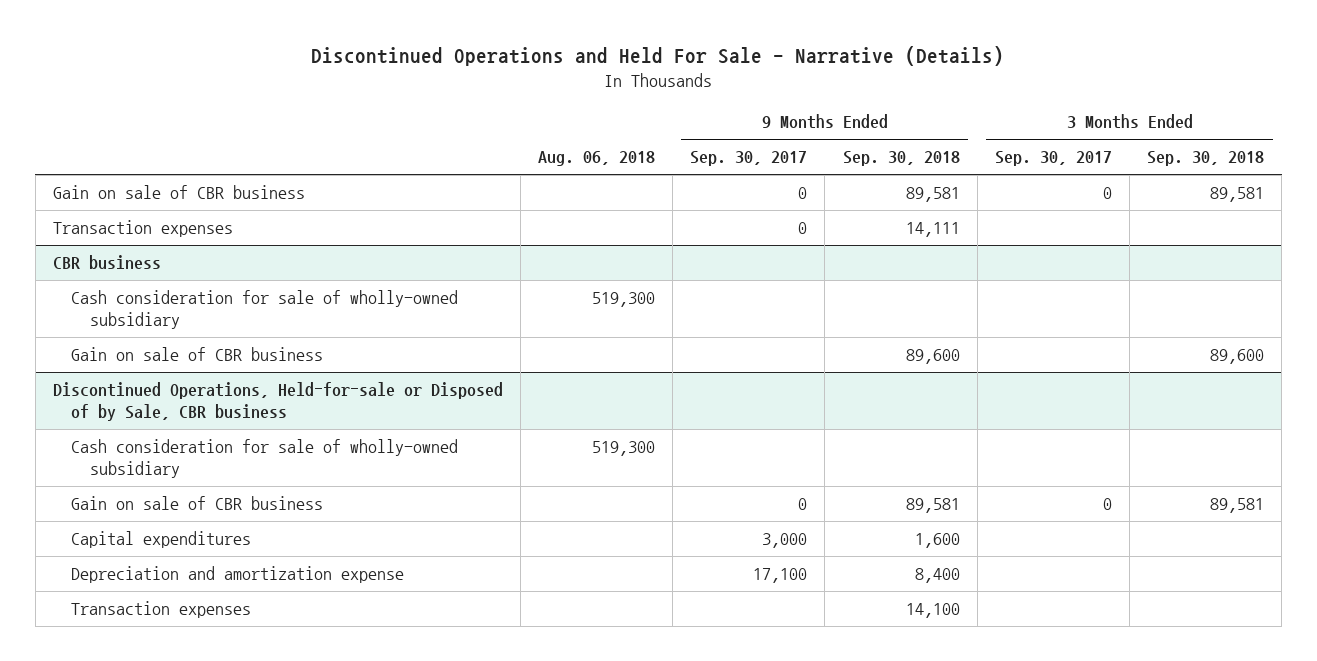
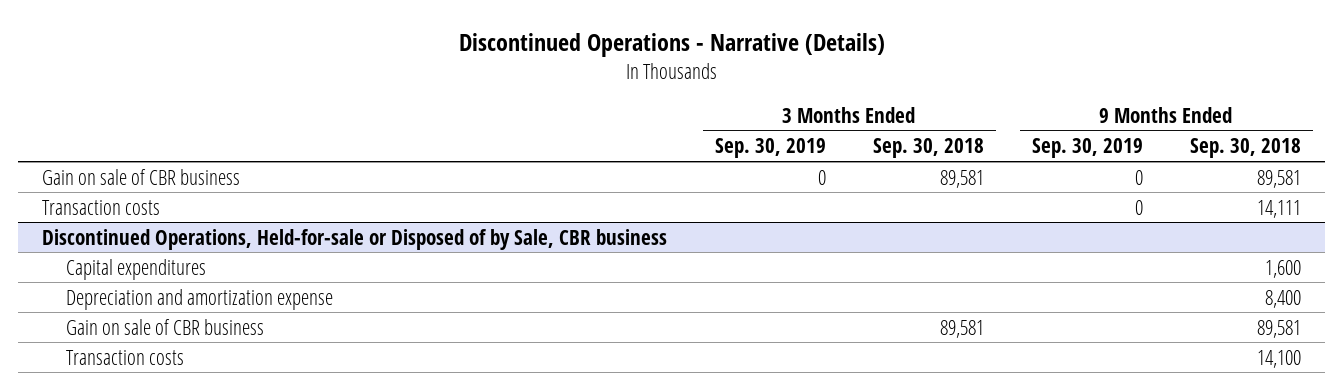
- Discontinued Operations and Held For Sale - Narrative (Details)
+ Discontinued Operations - Narrative (Details)
- | Aug. 06, 2018 | 9 Months Ended Sep. 30, 2017 | 9 Months Ended Sep. 30, 2018 | 3 Months Ended Sep. 30, 2017 | 3 Months Ended Sep. 30, 2018
+ | 3 Months Ended Sep. 30, 2019 | 3 Months Ended Sep. 30, 2018 | 9 Months Ended Sep. 30, 2019 | 9 Months Ended Sep. 30, 2018
- Transaction expenses | | 0 | 14,111 | |
- CBR business
- Cash consideration for sale of wholly-owned subsidiary | 519,300 | | | |
- Gain on sale of CBR business | | | 89,600 | | 89,600
+ Transaction costs | | | 0 | 14,111
@ Discontinued Operations, Held-for-sale or Disposed of by Sale, CBR business
- Cash consideration for sale of wholly-owned subsidiary | 519,300 | | | |
- Transaction expenses | | | 14,100 | |
moved down: Gain on sale of CBR business | | 89,581 | | 89,581
+ Transaction costs | | | | 14,100

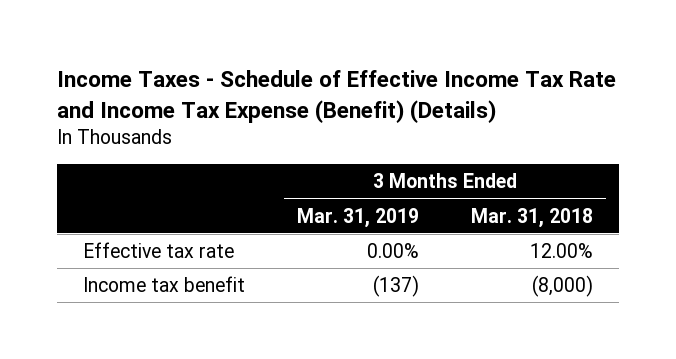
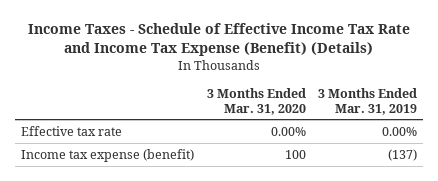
- | 3 Months Ended Mar. 31, 2019 | 3 Months Ended Mar. 31, 2018
+ | 3 Months Ended Mar. 31, 2020 | 3 Months Ended Mar. 31, 2019
- Income tax benefit | (137) | (8,000)
+ Income tax expense (benefit) | 100 | (137)

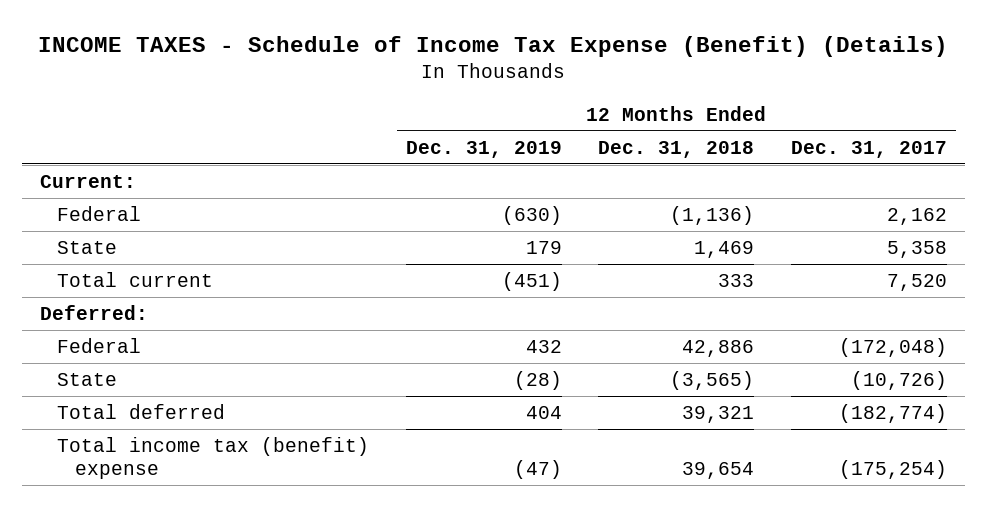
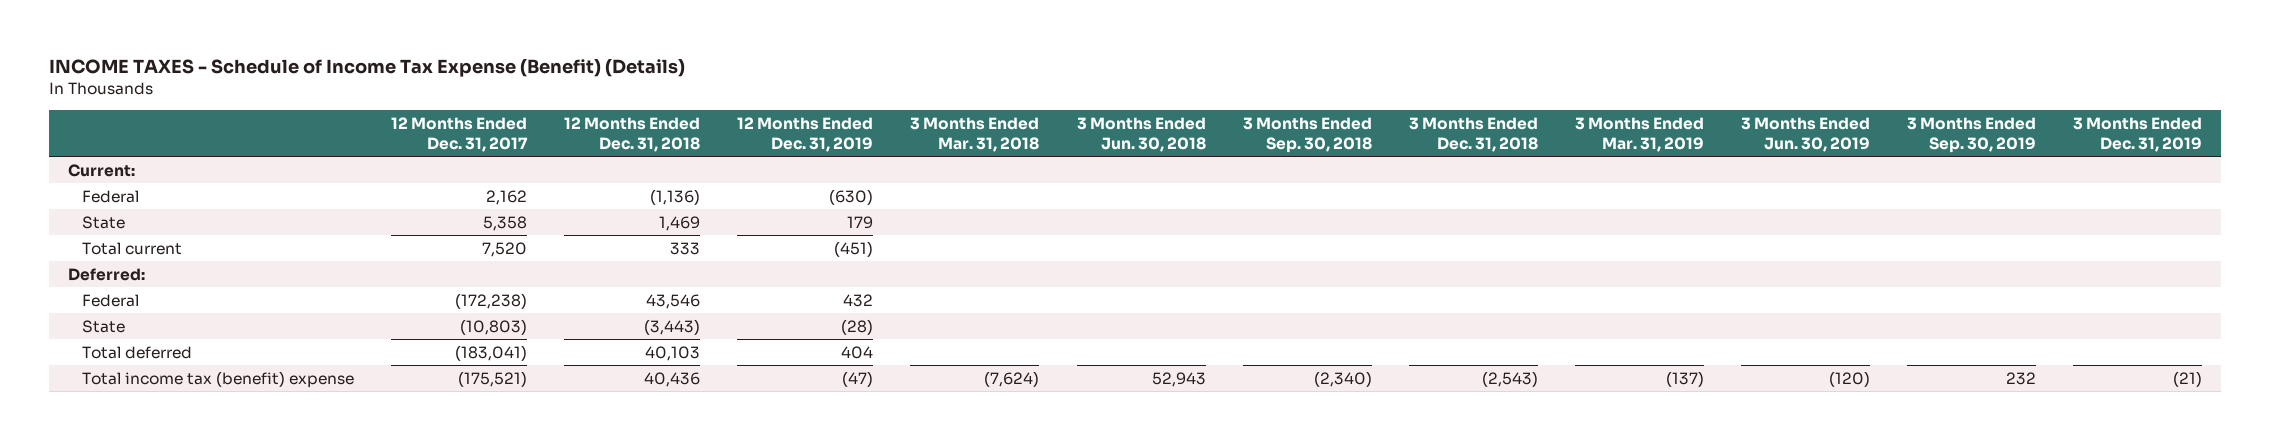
- | 12 Months Ended Dec. 31, 2019 | 12 Months Ended Dec. 31, 2018 | 12 Months Ended Dec. 31, 2017
+ | 12 Months Ended Dec. 31, 2017 | 12 Months Ended Dec. 31, 2018 | 12 Months Ended Dec. 31, 2019 | 3 Months Ended Mar. 31, 2018 | 3 Months Ended Jun. 30, 2018 | 3 Months Ended Sep. 30, 2018 | 3 Months Ended Dec. 31, 2018 | 3 Months Ended Mar. 31, 2019 | 3 Months Ended Jun. 30, 2019 | 3 Months Ended Sep. 30, 2019 | 3 Months Ended Dec. 31, 2019
- Federal | 432 | 42,886 | (172,048)
- State | (28) | (3,565) | (10,726)
- Total deferred | 404 | 39,321 | (182,774)
- Total income tax (benefit) expense | (47) | 39,654 | (175,254)
+ Federal | (172,238) | 43,546 | 432 | | | | | | | |
+ State | (10,803) | (3,443) | (28) | | | | | | | |
+ Total deferred | (183,041) | 40,103 | 404 | | | | | | | |
+ Total income tax (benefit) expense | (175,521) | 40,436 | (47) | (7,624) | 52,943 | (2,340) | (2,543) | (137) | (120) | 232 | (21)

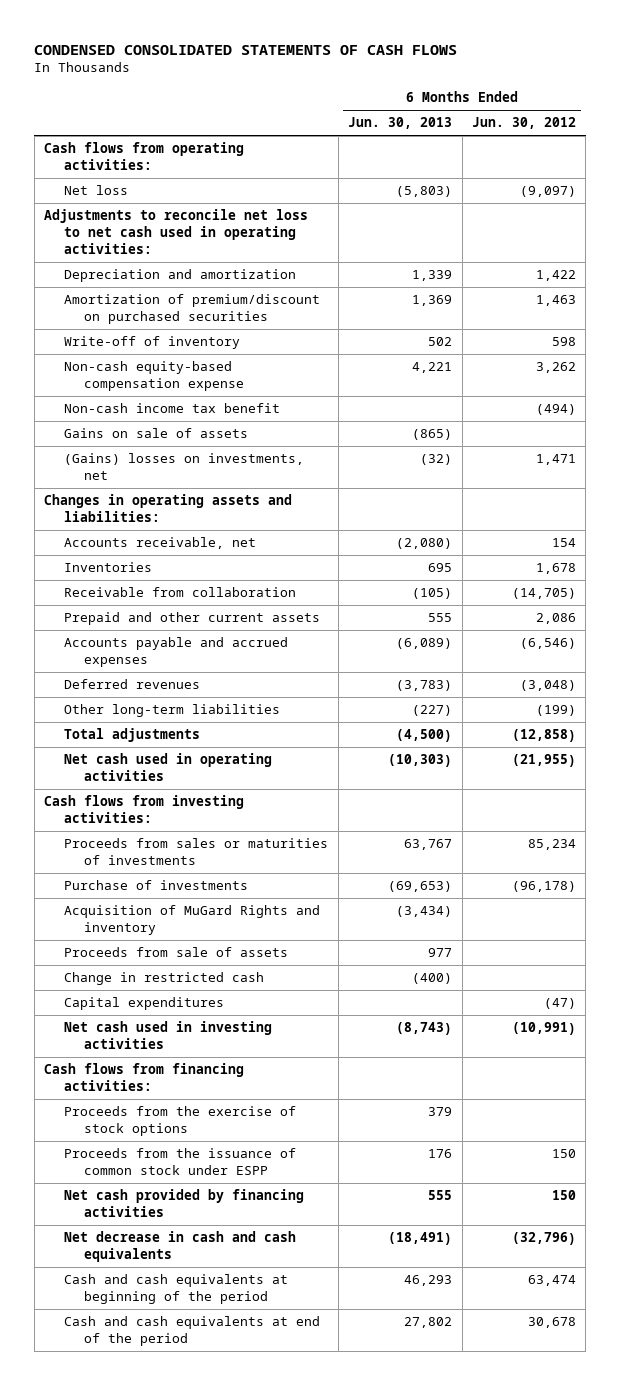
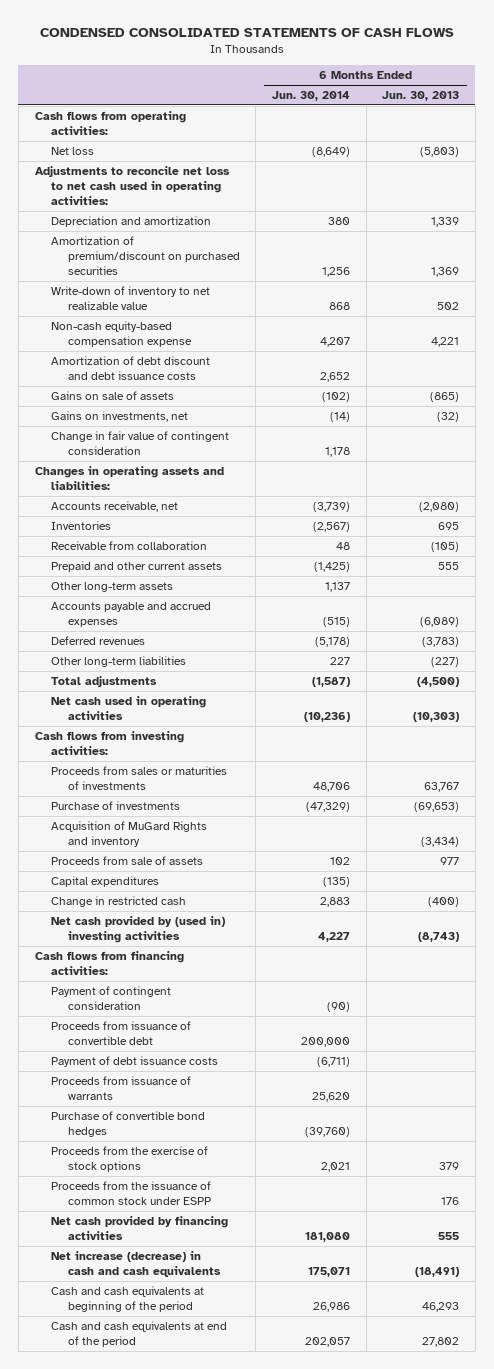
- | 6 Months Ended Jun. 30, 2013 | 6 Months Ended Jun. 30, 2012
+ | 6 Months Ended Jun. 30, 2014 | 6 Months Ended Jun. 30, 2013
- Write-off of inventory | 502 | 598
+ Write-down of inventory to net realizable value | 868 | 502
- Non-cash income tax benefit | | (494)
+ Amortization of debt discount and debt issuance costs | 2,652 |
- (Gains) losses on investments, net | (32) | 1,471
+ Gains on investments, net | (14) | (32)
+ Change in fair value of contingent consideration | 1,178 |
+ Other long-term assets | 1,137 |
- Net cash used in investing activities | (8,743) | (10,991)
moved down: Change in restricted cash | 2,883 | (400)
+ Net cash provided by (used in) investing activities | 4,227 | (8,743)
+ Payment of contingent consideration | (90) |
+ Proceeds from issuance of convertible debt | 200,000 |
+ Payment of debt issuance costs | (6,711) |
+ Proceeds from issuance of warrants | 25,620 |
+ Purchase of convertible bond hedges | (39,760) |
- Net decrease in cash and cash equivalents | (18,491) | (32,796)
+ Net increase (decrease) in cash and cash equivalents | 175,071 | (18,491)

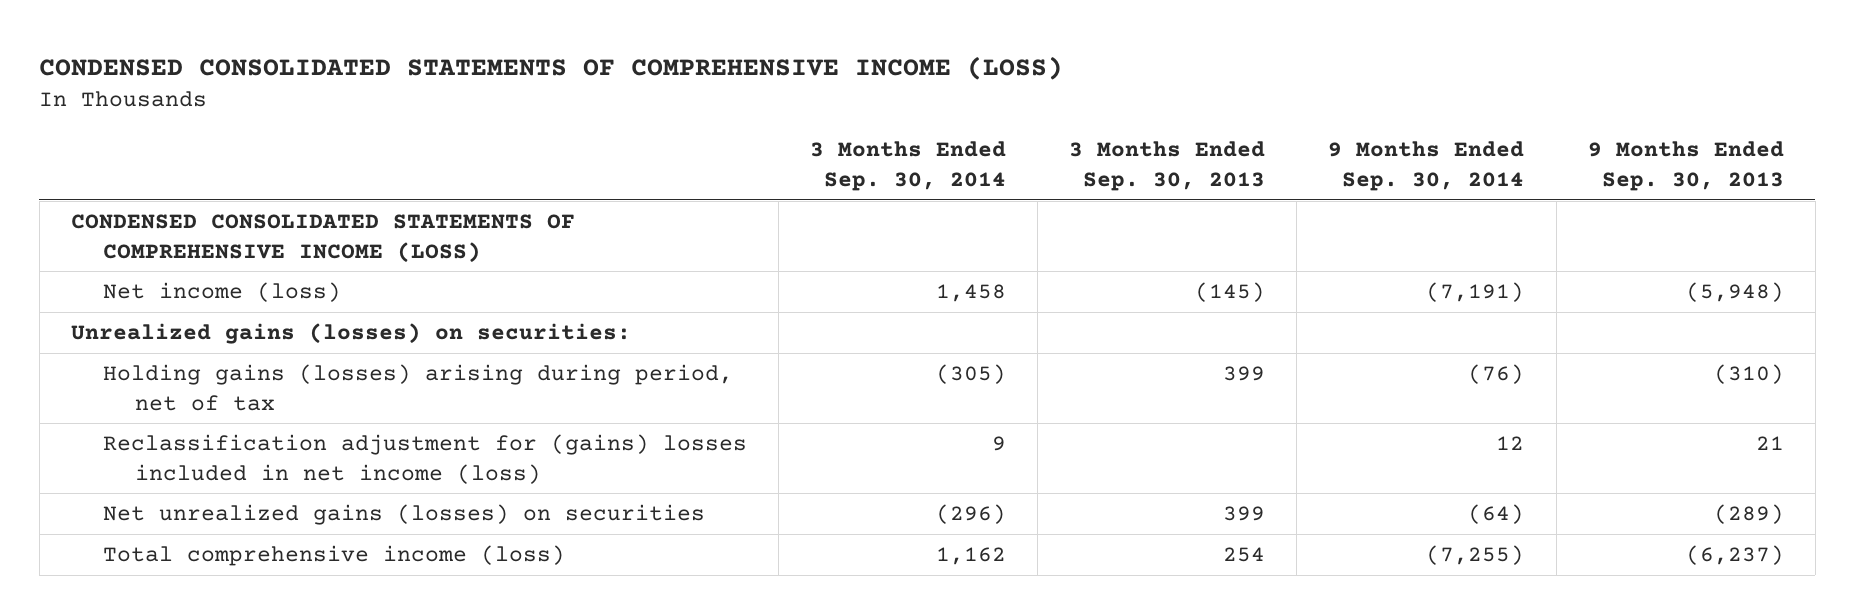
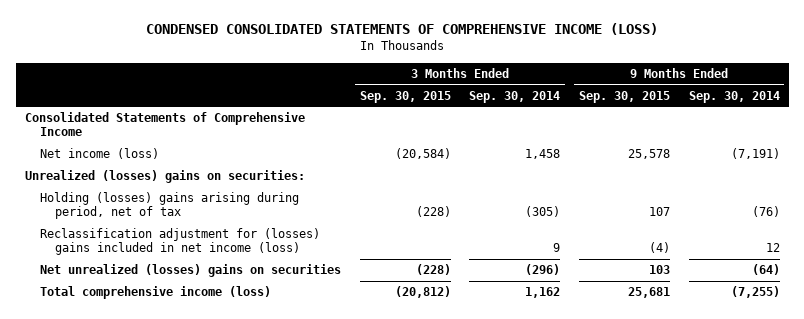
- | 3 Months Ended Sep. 30, 2014 | 3 Months Ended Sep. 30, 2013 | 9 Months Ended Sep. 30, 2014 | 9 Months Ended Sep. 30, 2013
+ | 3 Months Ended Sep. 30, 2015 | 3 Months Ended Sep. 30, 2014 | 9 Months Ended Sep. 30, 2015 | 9 Months Ended Sep. 30, 2014
- CONDENSED CONSOLIDATED STATEMENTS OF COMPREHENSIVE INCOME (LOSS)
+ Consolidated Statements of Comprehensive Income
- Unrealized gains (losses) on securities:
- Holding gains (losses) arising during period, net of tax | (305) | 399 | (76) | (310)
- Reclassification adjustment for (gains) losses included in net income (loss) | 9 | | 12 | 21
- Net unrealized gains (losses) on securities | (296) | 399 | (64) | (289)
+ Unrealized (losses) gains on securities:
+ Holding (losses) gains arising during period, net of tax | (228) | (305) | 107 | (76)
+ Reclassification adjustment for (losses) gains included in net income (loss) | | 9 | (4) | 12
+ Net unrealized (losses) gains on securities | (228) | (296) | 103 | (64)

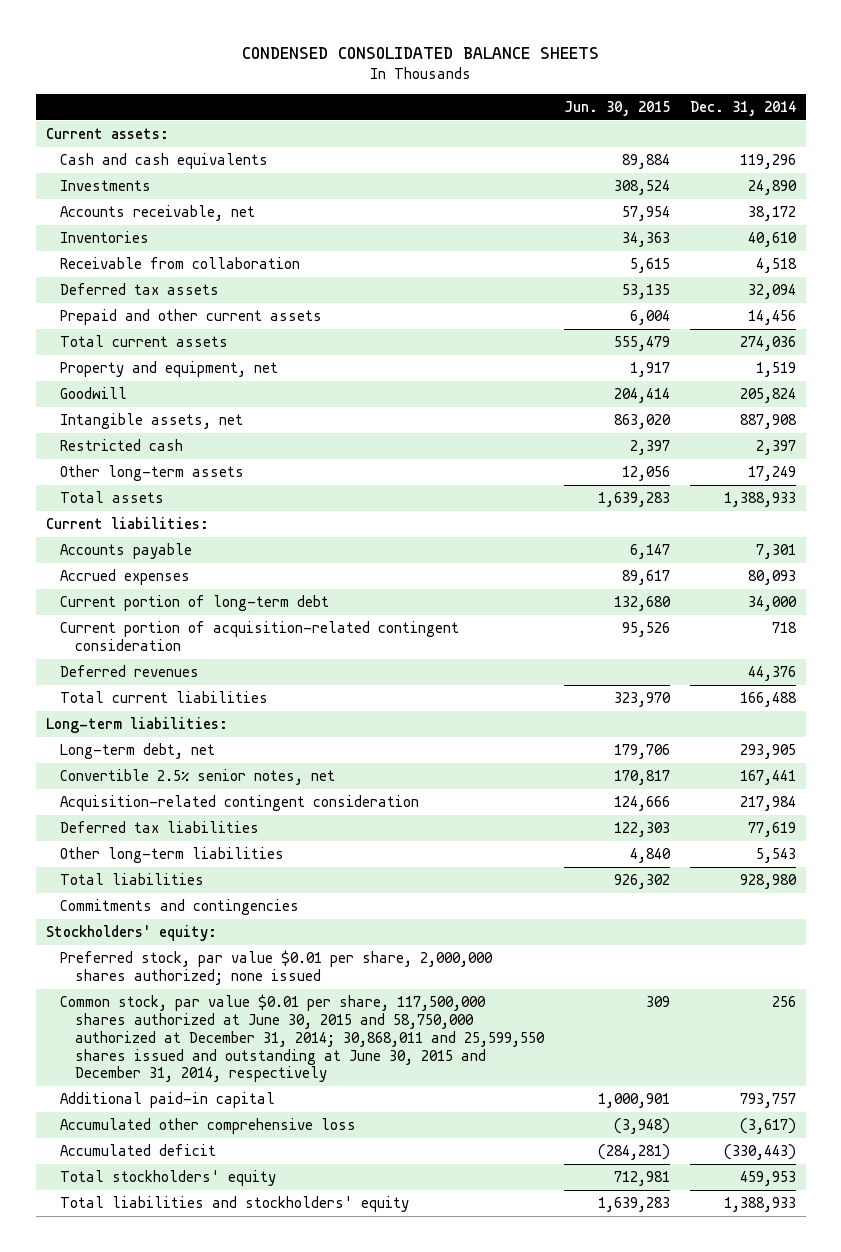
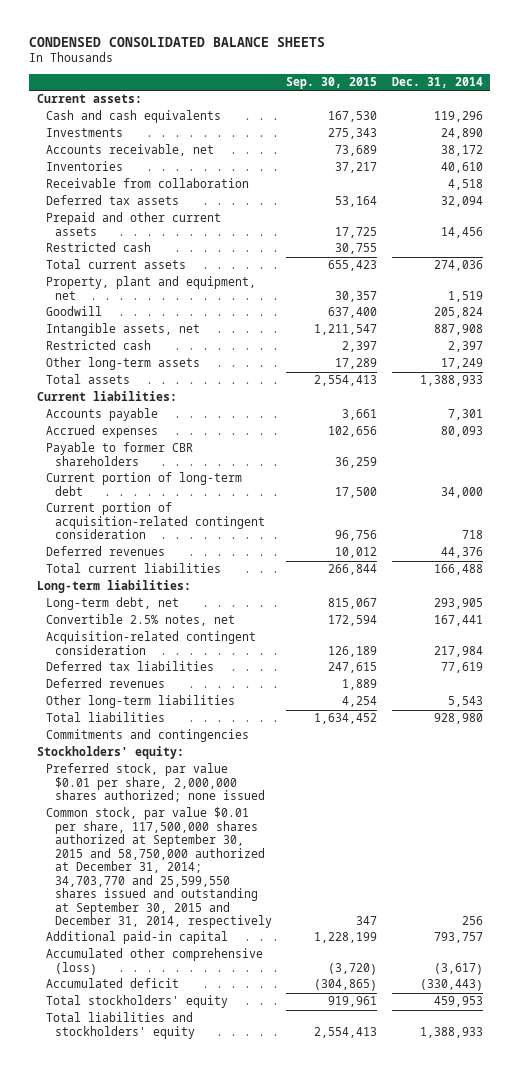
- | Jun. 30, 2015 | Dec. 31, 2014
+ | Sep. 30, 2015 | Dec. 31, 2014
+ Restricted cash | 30,755 |
- Property and equipment, net | 1,917 | 1,519
+ Property, plant and equipment, net | 30,357 | 1,519
+ Payable to former CBR shareholders | 36,259 |
- Convertible 2.5% senior notes, net | 170,817 | 167,441
+ Convertible 2.5% notes, net | 172,594 | 167,441
+ Deferred revenues | 1,889 |
- Common stock, par value $0.01 per share, 117,500,000 shares authorized at June 30, 2015 and 58,750,000 authorized at December 31, 2014; 30,868,011 and 25,599,550 shares issued and outstanding at June 30, 2015 and December 31, 2014, respectively | 309 | 256
+ Common stock, par value $0.01 per share, 117,500,000 shares authorized at September 30, 2015 and 58,750,000 authorized at December 31, 2014; 34,703,770 and 25,599,550 shares issued and outstanding at September 30, 2015 and December 31, 2014, respectively | 347 | 256
- Accumulated other comprehensive loss | (3,948) | (3,617)
+ Accumulated other comprehensive (loss) | (3,720) | (3,617)

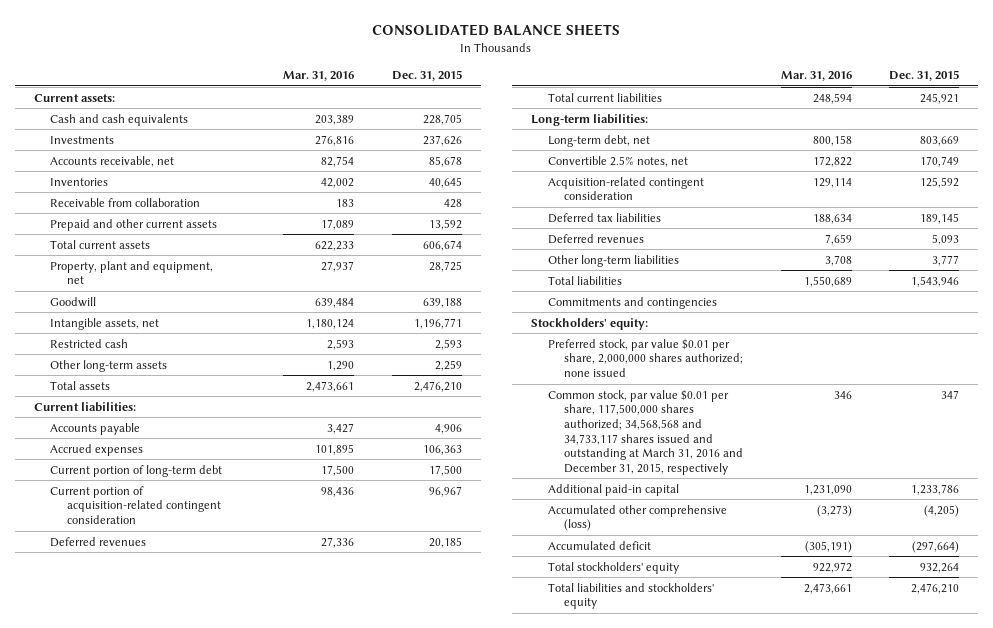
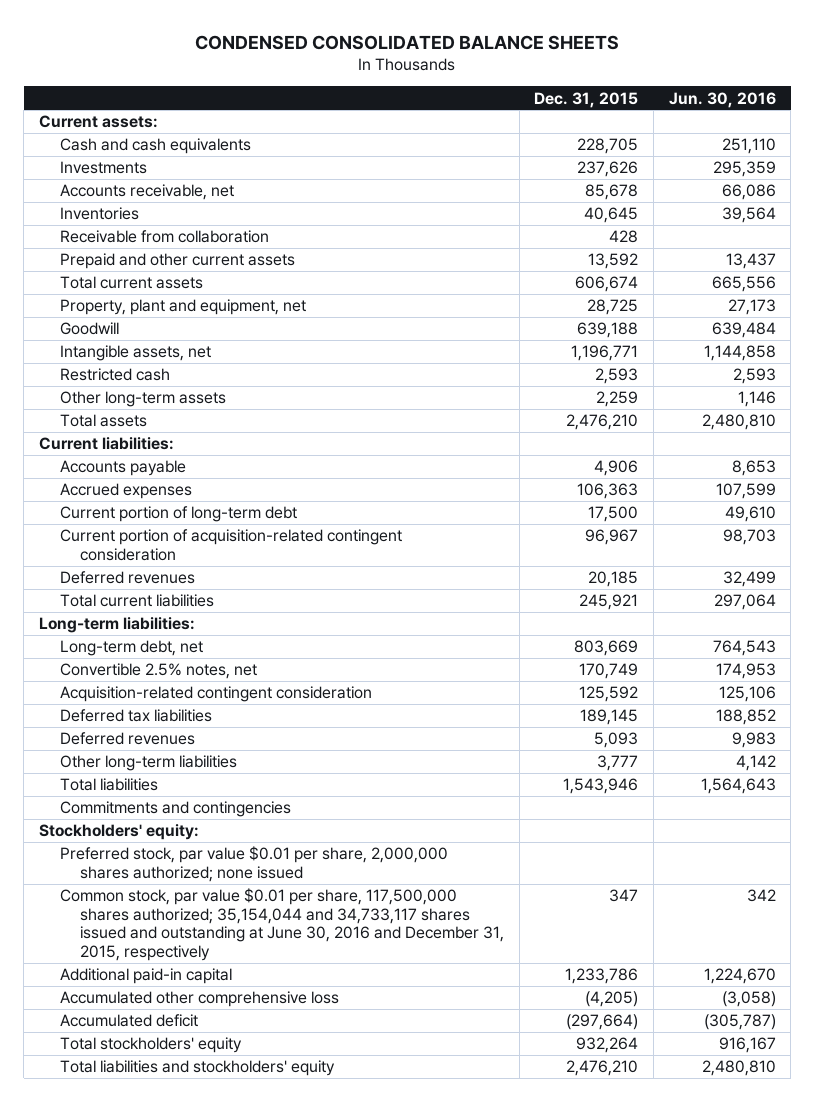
- CONSOLIDATED BALANCE SHEETS
+ CONDENSED CONSOLIDATED BALANCE SHEETS
- | Mar. 31, 2016 | Dec. 31, 2015
+ | Dec. 31, 2015 | Jun. 30, 2016
- Common stock, par value $0.01 per share, 117,500,000 shares authorized; 34,568,568 and 34,733,117 shares issued and outstanding at March 31, 2016 and December 31, 2015, respectively | 346 | 347
+ Common stock, par value $0.01 per share, 117,500,000 shares authorized; 35,154,044 and 34,733,117 shares issued and outstanding at June 30, 2016 and December 31, 2015, respectively | 347 | 342
- Accumulated other comprehensive (loss) | (3,273) | (4,205)
+ Accumulated other comprehensive loss | (4,205) | (3,058)

